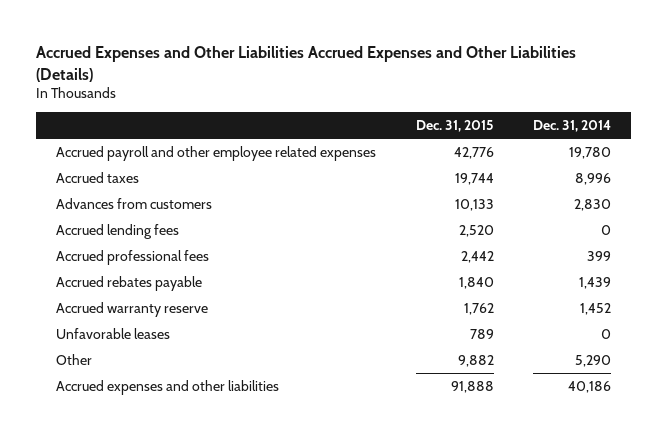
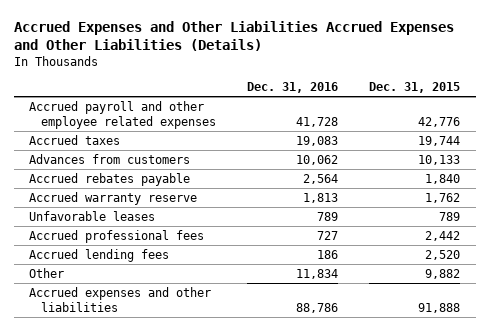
- | Dec. 31, 2015 | Dec. 31, 2014
+ | Dec. 31, 2016 | Dec. 31, 2015
moved down: Accrued professional fees | 727 | 2,442
moved down: Accrued lending fees | 186 | 2,520

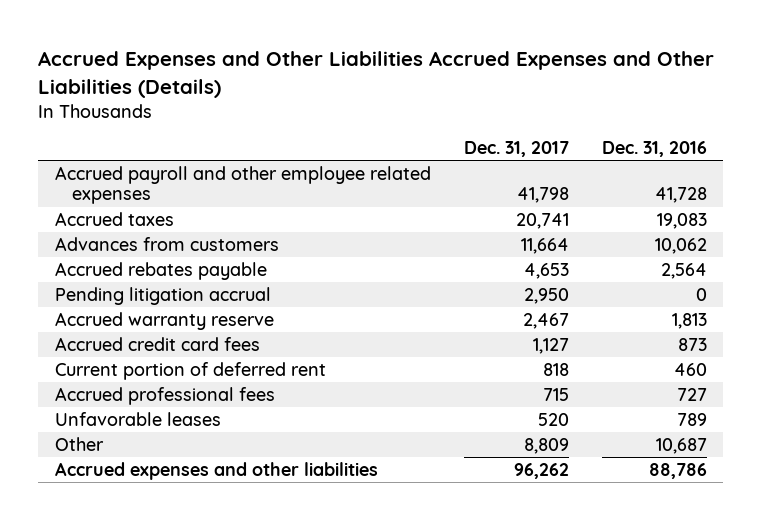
- | Dec. 31, 2016 | Dec. 31, 2015
+ | Dec. 31, 2017 | Dec. 31, 2016
+ Pending litigation accrual | 2,950 | 0
+ Accrued credit card fees | 1,127 | 873
+ Current portion of deferred rent | 818 | 460
- Accrued lending fees | 186 | 2,520
- Other | 11,834 | 9,882
moved down: Unfavorable leases | 520 | 789
+ Other | 8,809 | 10,687

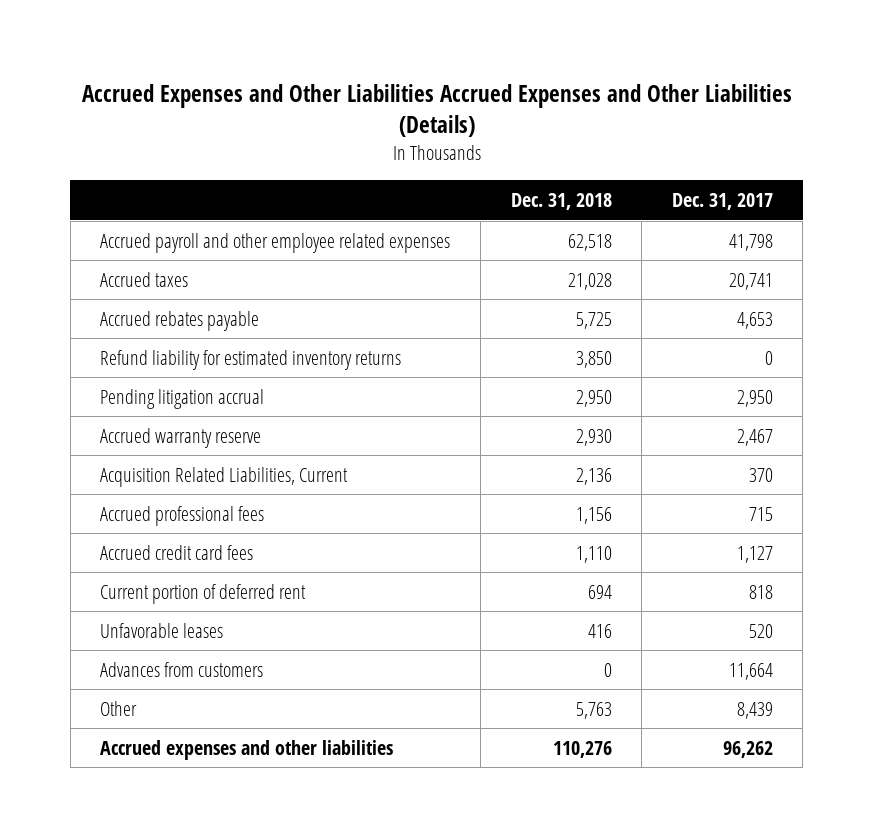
- | Dec. 31, 2017 | Dec. 31, 2016
+ | Dec. 31, 2018 | Dec. 31, 2017
+ Refund liability for estimated inventory returns | 3,850 | 0
+ Acquisition Related Liabilities, Current | 2,136 | 370
moved up: Accrued professional fees | 1,156 | 715
- Other | 8,809 | 10,687
moved down: Advances from customers | 0 | 11,664
+ Other | 5,763 | 8,439

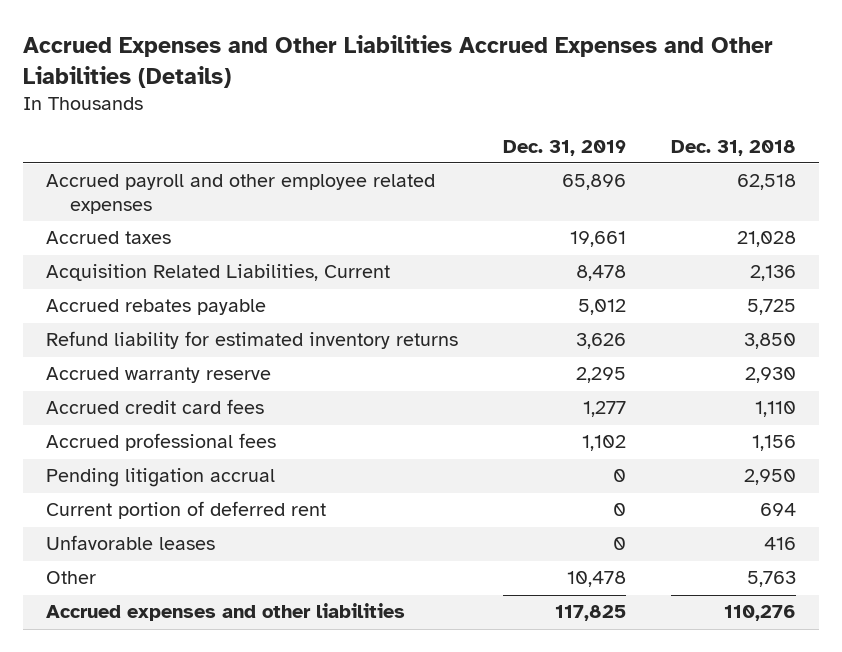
- | Dec. 31, 2018 | Dec. 31, 2017
+ | Dec. 31, 2019 | Dec. 31, 2018
moved up: Acquisition Related Liabilities, Current | 8,478 | 2,136
moved down: Accrued professional fees | 1,102 | 1,156
moved down: Pending litigation accrual | 0 | 2,950
- Advances from customers | 0 | 11,664

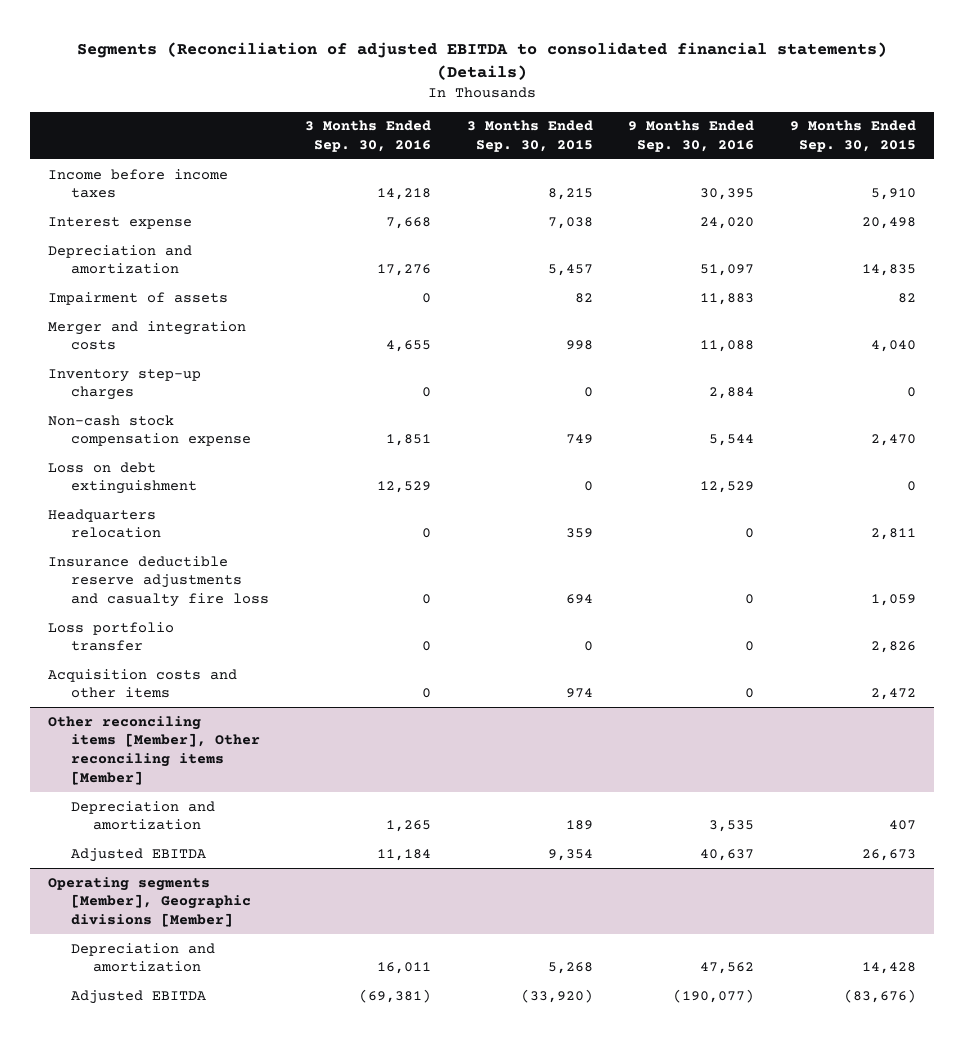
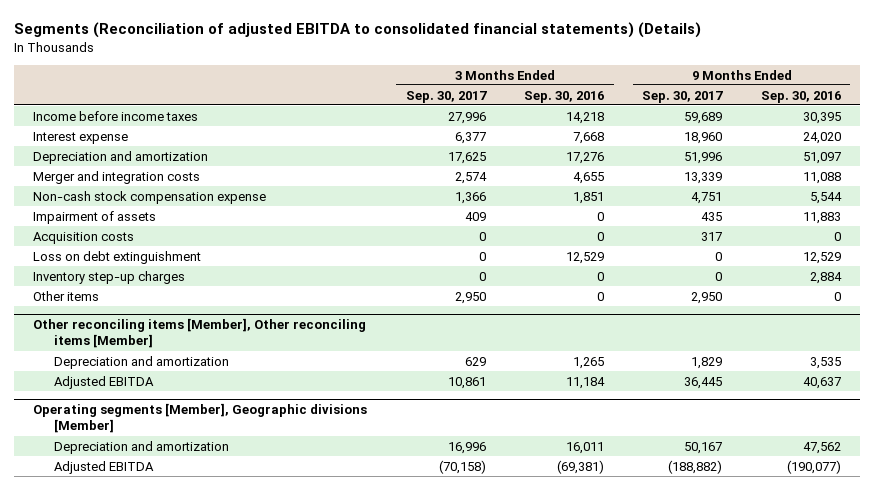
- | 3 Months Ended Sep. 30, 2016 | 3 Months Ended Sep. 30, 2015 | 9 Months Ended Sep. 30, 2016 | 9 Months Ended Sep. 30, 2015
+ | 3 Months Ended Sep. 30, 2017 | 3 Months Ended Sep. 30, 2016 | 9 Months Ended Sep. 30, 2017 | 9 Months Ended Sep. 30, 2016
moved down: Impairment of assets | 409 | 0 | 435 | 11,883
+ Acquisition costs | 0 | 0 | 317 | 0
- Headquarters relocation | 0 | 359 | 0 | 2,811
- Insurance deductible reserve adjustments and casualty fire loss | 0 | 694 | 0 | 1,059
- Loss portfolio transfer | 0 | 0 | 0 | 2,826
- Acquisition costs and other items | 0 | 974 | 0 | 2,472
moved down: Inventory step-up charges | 0 | 0 | 0 | 2,884
+ Other items | 2,950 | 0 | 2,950 | 0

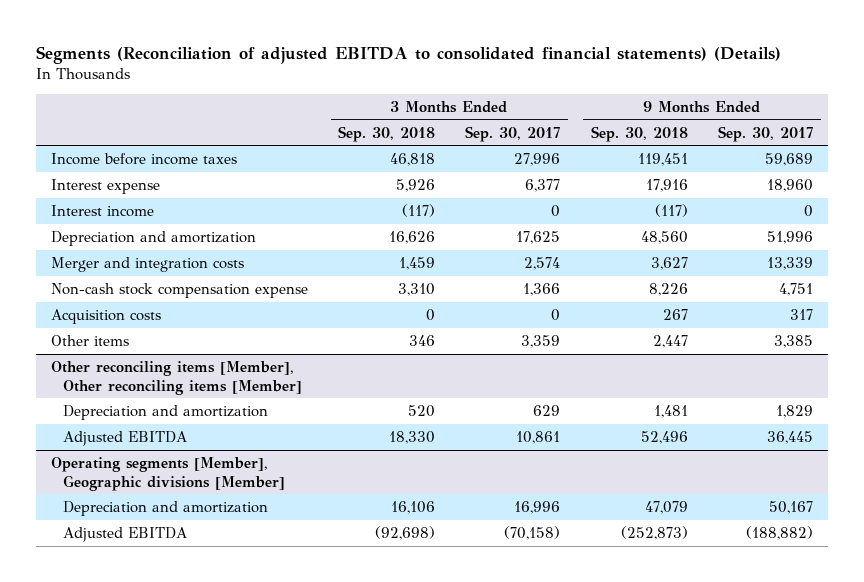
- | 3 Months Ended Sep. 30, 2017 | 3 Months Ended Sep. 30, 2016 | 9 Months Ended Sep. 30, 2017 | 9 Months Ended Sep. 30, 2016
+ | 3 Months Ended Sep. 30, 2018 | 3 Months Ended Sep. 30, 2017 | 9 Months Ended Sep. 30, 2018 | 9 Months Ended Sep. 30, 2017
+ Interest income | (117) | 0 | (117) | 0
- Impairment of assets | 409 | 0 | 435 | 11,883
- Loss on debt extinguishment | 0 | 12,529 | 0 | 12,529
- Inventory step-up charges | 0 | 0 | 0 | 2,884
- Other items | 2,950 | 0 | 2,950 | 0
+ Other items | 346 | 3,359 | 2,447 | 3,385

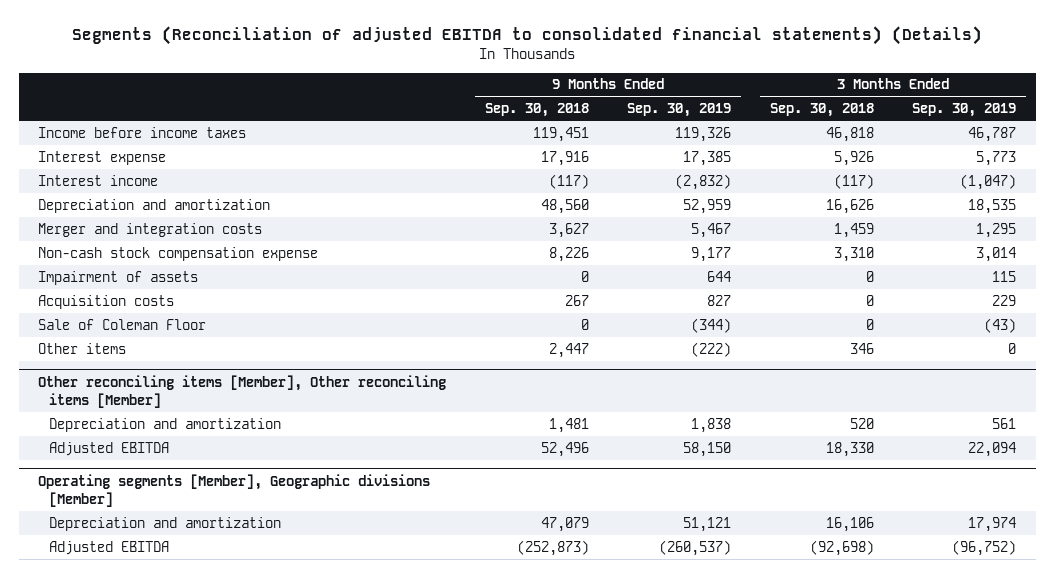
- | 3 Months Ended Sep. 30, 2018 | 3 Months Ended Sep. 30, 2017 | 9 Months Ended Sep. 30, 2018 | 9 Months Ended Sep. 30, 2017
+ | 9 Months Ended Sep. 30, 2018 | 9 Months Ended Sep. 30, 2019 | 3 Months Ended Sep. 30, 2018 | 3 Months Ended Sep. 30, 2019
+ Impairment of assets | 0 | 644 | 0 | 115
+ Sale of Coleman Floor | 0 | (344) | 0 | (43)

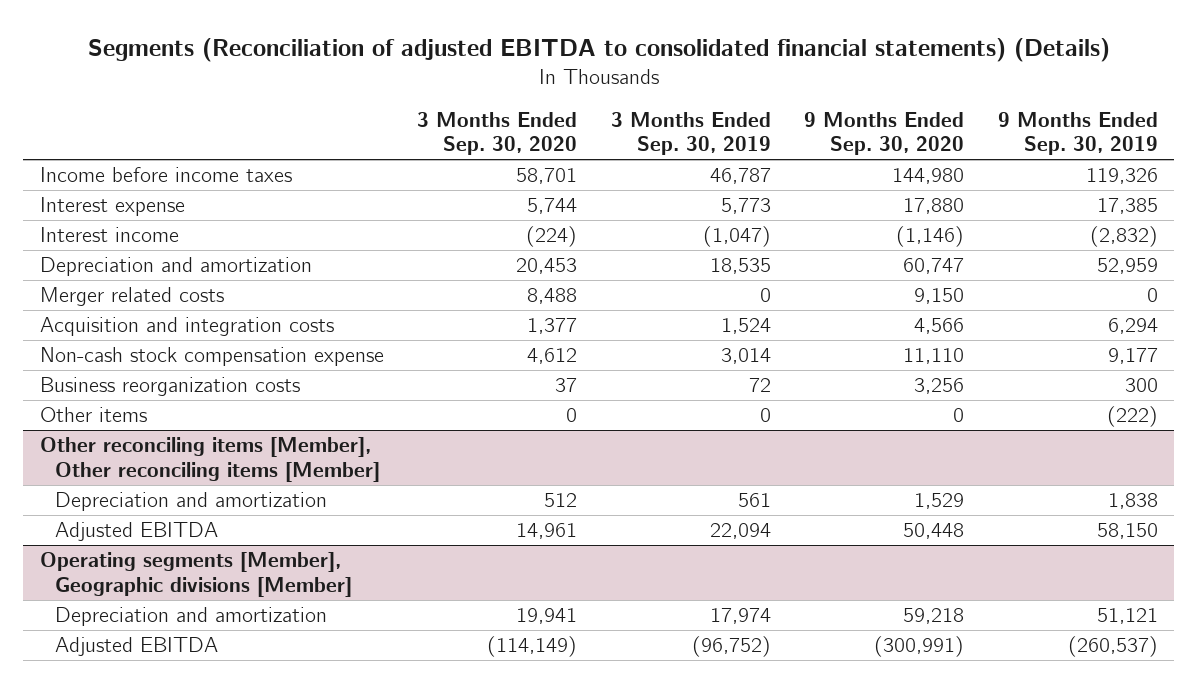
- | 9 Months Ended Sep. 30, 2018 | 9 Months Ended Sep. 30, 2019 | 3 Months Ended Sep. 30, 2018 | 3 Months Ended Sep. 30, 2019
+ | 3 Months Ended Sep. 30, 2020 | 3 Months Ended Sep. 30, 2019 | 9 Months Ended Sep. 30, 2020 | 9 Months Ended Sep. 30, 2019
- Merger and integration costs | 3,627 | 5,467 | 1,459 | 1,295
+ Merger related costs | 8,488 | 0 | 9,150 | 0
+ Acquisition and integration costs | 1,377 | 1,524 | 4,566 | 6,294
- Impairment of assets | 0 | 644 | 0 | 115
- Acquisition costs | 267 | 827 | 0 | 229
- Sale of Coleman Floor | 0 | (344) | 0 | (43)
+ Business reorganization costs | 37 | 72 | 3,256 | 300

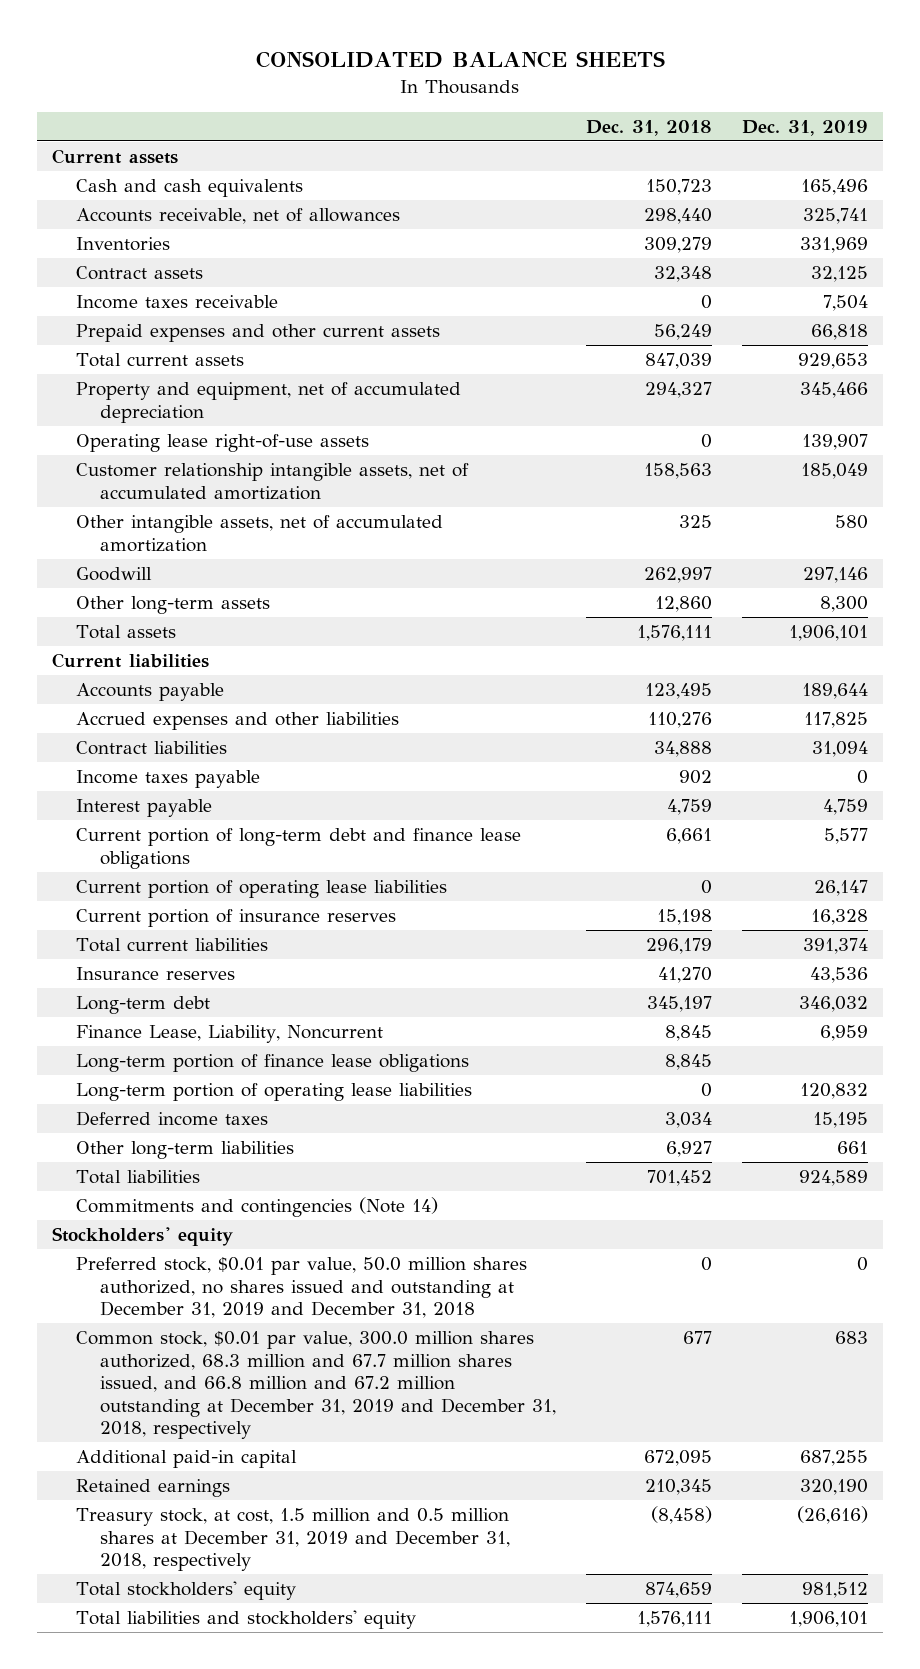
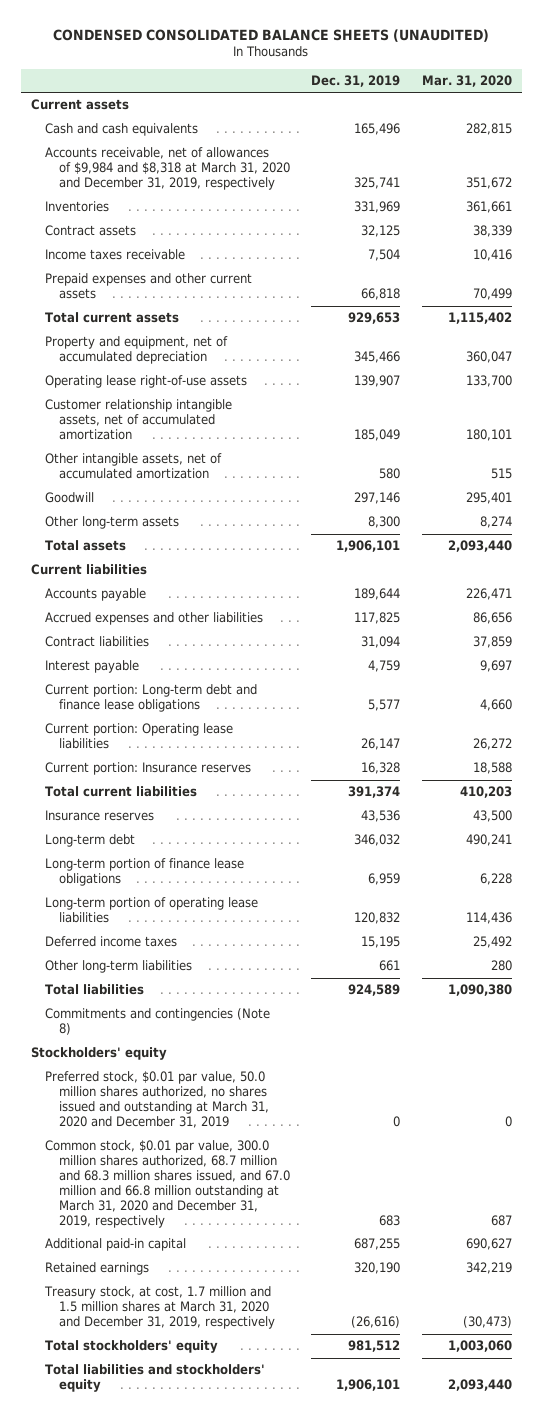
- CONSOLIDATED BALANCE SHEETS
+ CONDENSED CONSOLIDATED BALANCE SHEETS (UNAUDITED)
- | Dec. 31, 2018 | Dec. 31, 2019
+ | Dec. 31, 2019 | Mar. 31, 2020
- Accounts receivable, net of allowances | 298,440 | 325,741
+ Accounts receivable, net of allowances of $9,984 and $8,318 at March 31, 2020 and December 31, 2019, respectively | 325,741 | 351,672
- Income taxes payable | 902 | 0
- Current portion of long-term debt and finance lease obligations | 6,661 | 5,577
- Current portion of operating lease liabilities | 0 | 26,147
- Current portion of insurance reserves | 15,198 | 16,328
+ Current portion: Long-term debt and finance lease obligations | 5,577 | 4,660
+ Current portion: Operating lease liabilities | 26,147 | 26,272
+ Current portion: Insurance reserves | 16,328 | 18,588
- Finance Lease, Liability, Noncurrent | 8,845 | 6,959
- Long-term portion of finance lease obligations | 8,845 |
+ Long-term portion of finance lease obligations | 6,959 | 6,228
- Commitments and contingencies (Note 14)
+ Commitments and contingencies (Note 8)
- Preferred stock, $0.01 par value, 50.0 million shares authorized, no shares issued and outstanding at December 31, 2019 and December 31, 2018 | 0 | 0
- Common stock, $0.01 par value, 300.0 million shares authorized, 68.3 million and 67.7 million shares issued, and 66.8 million and 67.2 million outstanding at December 31, 2019 and December 31, 2018, respectively | 677 | 683
+ Preferred stock, $0.01 par value, 50.0 million shares authorized, no shares issued and outstanding at March 31, 2020 and December 31, 2019 | 0 | 0
+ Common stock, $0.01 par value, 300.0 million shares authorized, 68.7 million and 68.3 million shares issued, and 67.0 million and 66.8 million outstanding at March 31, 2020 and December 31, 2019, respectively | 683 | 687
- Treasury stock, at cost, 1.5 million and 0.5 million shares at December 31, 2019 and December 31, 2018, respectively | (8,458) | (26,616)
+ Treasury stock, at cost, 1.7 million and 1.5 million shares at March 31, 2020 and December 31, 2019, respectively | (26,616) | (30,473)

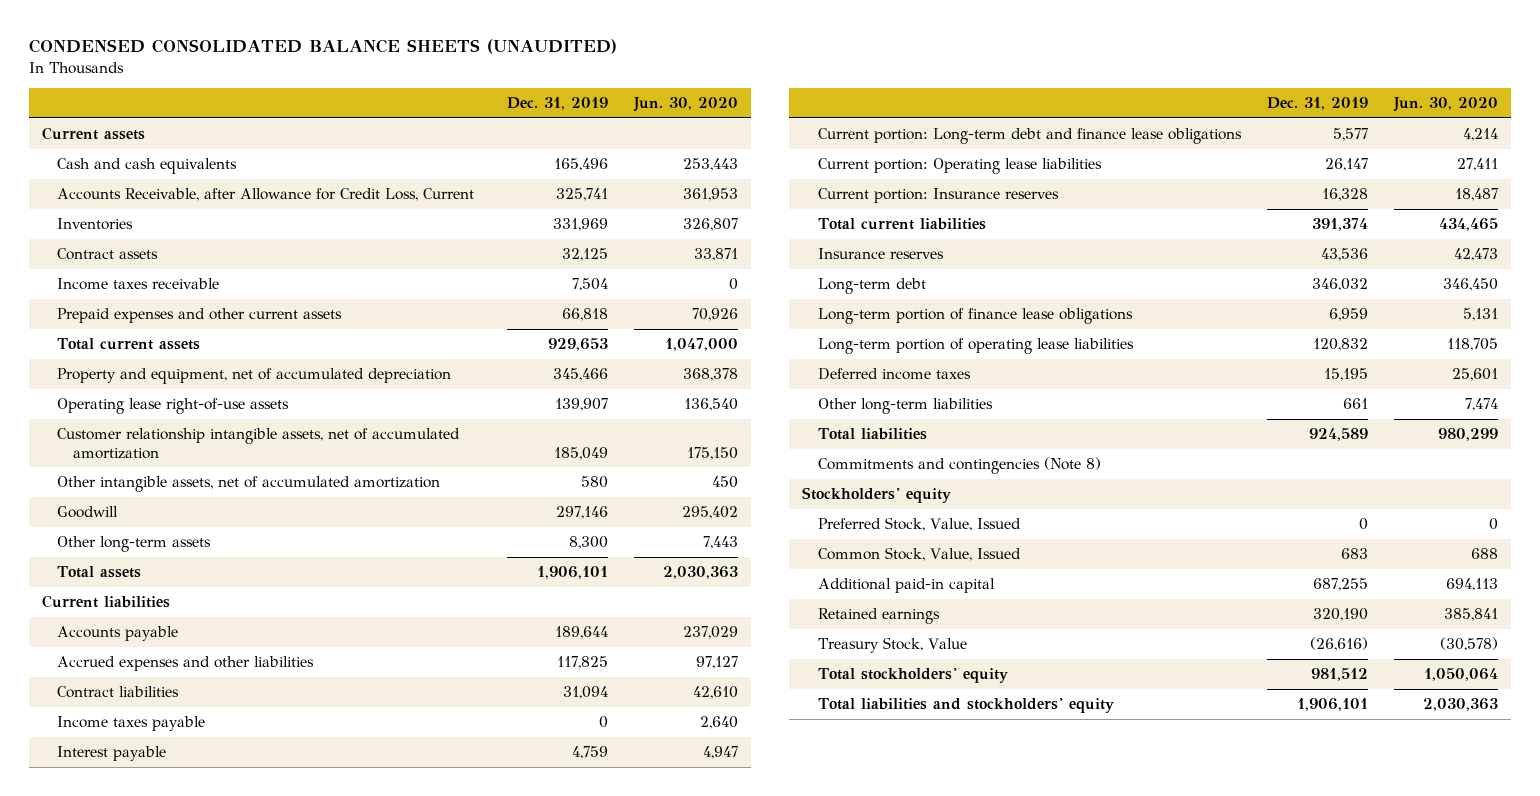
- | Dec. 31, 2019 | Mar. 31, 2020
+ | Dec. 31, 2019 | Jun. 30, 2020
- Accounts receivable, net of allowances of $9,984 and $8,318 at March 31, 2020 and December 31, 2019, respectively | 325,741 | 351,672
+ Accounts Receivable, after Allowance for Credit Loss, Current | 325,741 | 361,953
+ Income taxes payable | 0 | 2,640
- Preferred stock, $0.01 par value, 50.0 million shares authorized, no shares issued and outstanding at March 31, 2020 and December 31, 2019 | 0 | 0
- Common stock, $0.01 par value, 300.0 million shares authorized, 68.7 million and 68.3 million shares issued, and 67.0 million and 66.8 million outstanding at March 31, 2020 and December 31, 2019, respectively | 683 | 687
+ Preferred Stock, Value, Issued | 0 | 0
+ Common Stock, Value, Issued | 683 | 688
- Treasury stock, at cost, 1.7 million and 1.5 million shares at March 31, 2020 and December 31, 2019, respectively | (26,616) | (30,473)
+ Treasury Stock, Value | (26,616) | (30,578)

